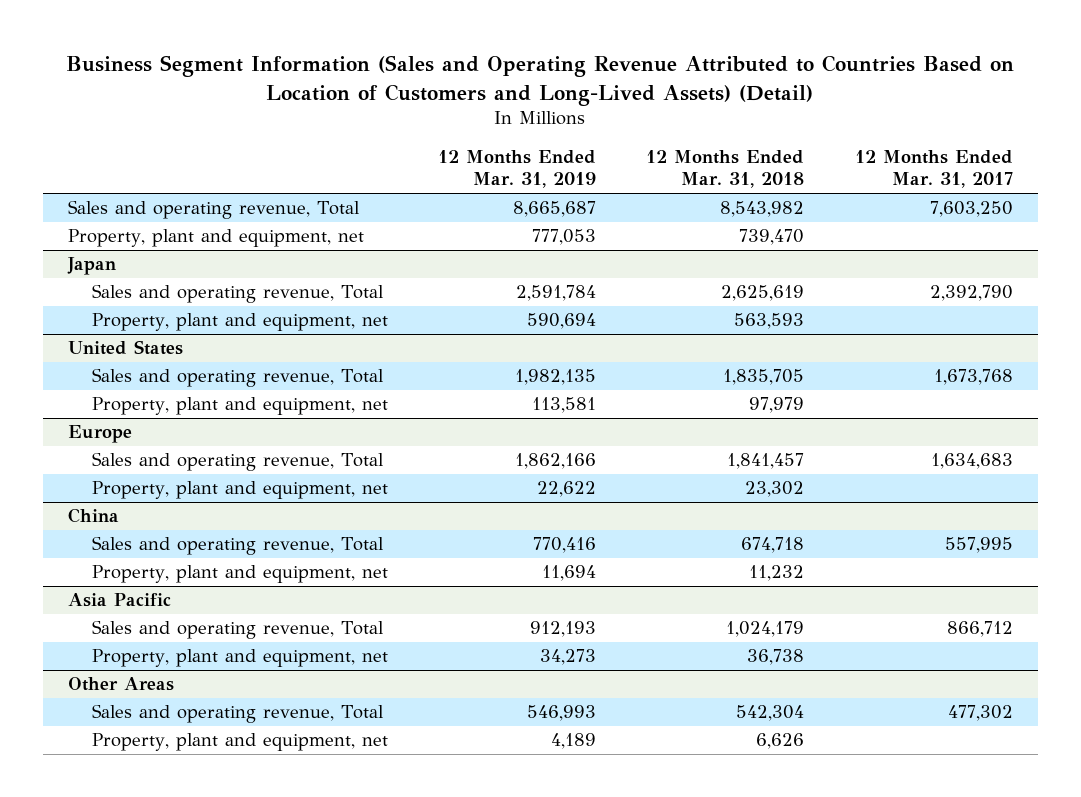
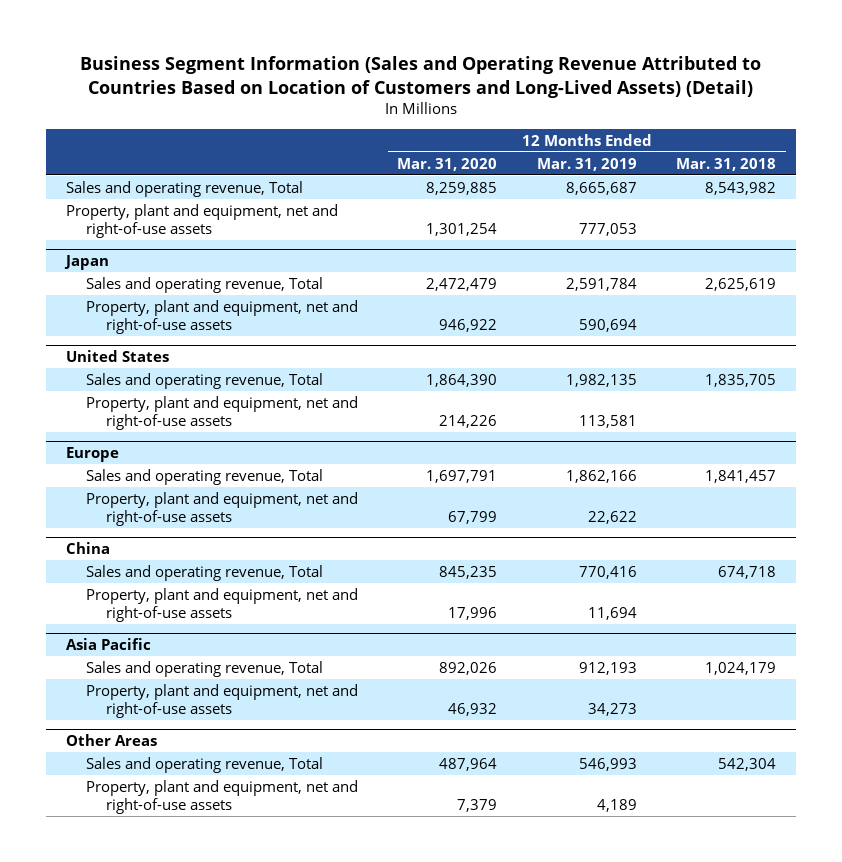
- | 12 Months Ended Mar. 31, 2019 | 12 Months Ended Mar. 31, 2018 | 12 Months Ended Mar. 31, 2017
+ | 12 Months Ended Mar. 31, 2020 | 12 Months Ended Mar. 31, 2019 | 12 Months Ended Mar. 31, 2018
- Property, plant and equipment, net | 777,053 | 739,470 |
+ Property, plant and equipment, net and right-of-use assets | 1,301,254 | 777,053 |
@ Japan
- Property, plant and equipment, net | 590,694 | 563,593 |
+ Property, plant and equipment, net and right-of-use assets | 946,922 | 590,694 |
@ United States
- Property, plant and equipment, net | 113,581 | 97,979 |
+ Property, plant and equipment, net and right-of-use assets | 214,226 | 113,581 |
@ Europe
- Property, plant and equipment, net | 22,622 | 23,302 |
+ Property, plant and equipment, net and right-of-use assets | 67,799 | 22,622 |
@ China
- Property, plant and equipment, net | 11,694 | 11,232 |
+ Property, plant and equipment, net and right-of-use assets | 17,996 | 11,694 |
@ Asia Pacific
- Property, plant and equipment, net | 34,273 | 36,738 |
+ Property, plant and equipment, net and right-of-use assets | 46,932 | 34,273 |
@ Other Areas
- Property, plant and equipment, net | 4,189 | 6,626 |
+ Property, plant and equipment, net and right-of-use assets | 7,379 | 4,189 |

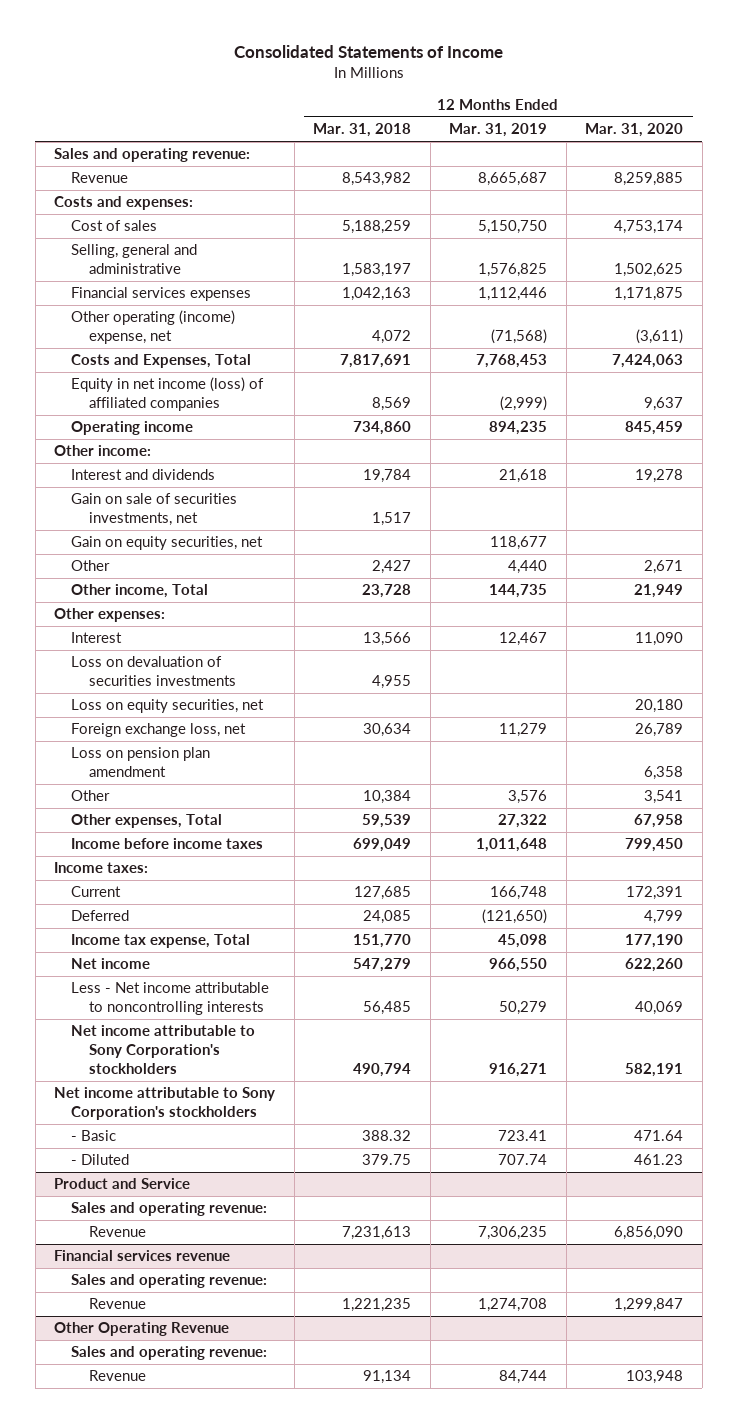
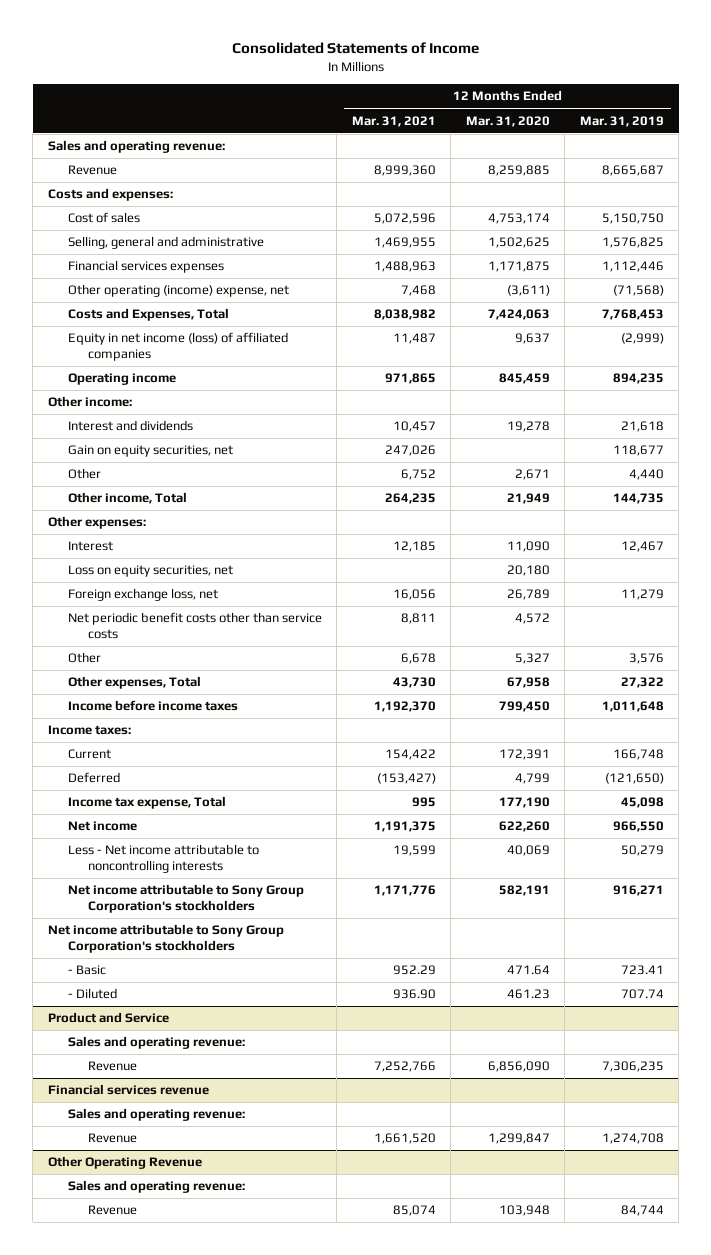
- | 12 Months Ended Mar. 31, 2018 | 12 Months Ended Mar. 31, 2019 | 12 Months Ended Mar. 31, 2020
+ | 12 Months Ended Mar. 31, 2021 | 12 Months Ended Mar. 31, 2020 | 12 Months Ended Mar. 31, 2019
- Gain on sale of securities investments, net | 1,517 | |
- Loss on devaluation of securities investments | 4,955 | |
- Loss on pension plan amendment | | | 6,358
- Other | 10,384 | 3,576 | 3,541
+ Net periodic benefit costs other than service costs | 8,811 | 4,572 |
+ Other | 6,678 | 5,327 | 3,576
- Net income attributable to Sony Corporation's stockholders | 490,794 | 916,271 | 582,191
- Net income attributable to Sony Corporation's stockholders
+ Net income attributable to Sony Group Corporation's stockholders | 1,171,776 | 582,191 | 916,271
+ Net income attributable to Sony Group Corporation's stockholders

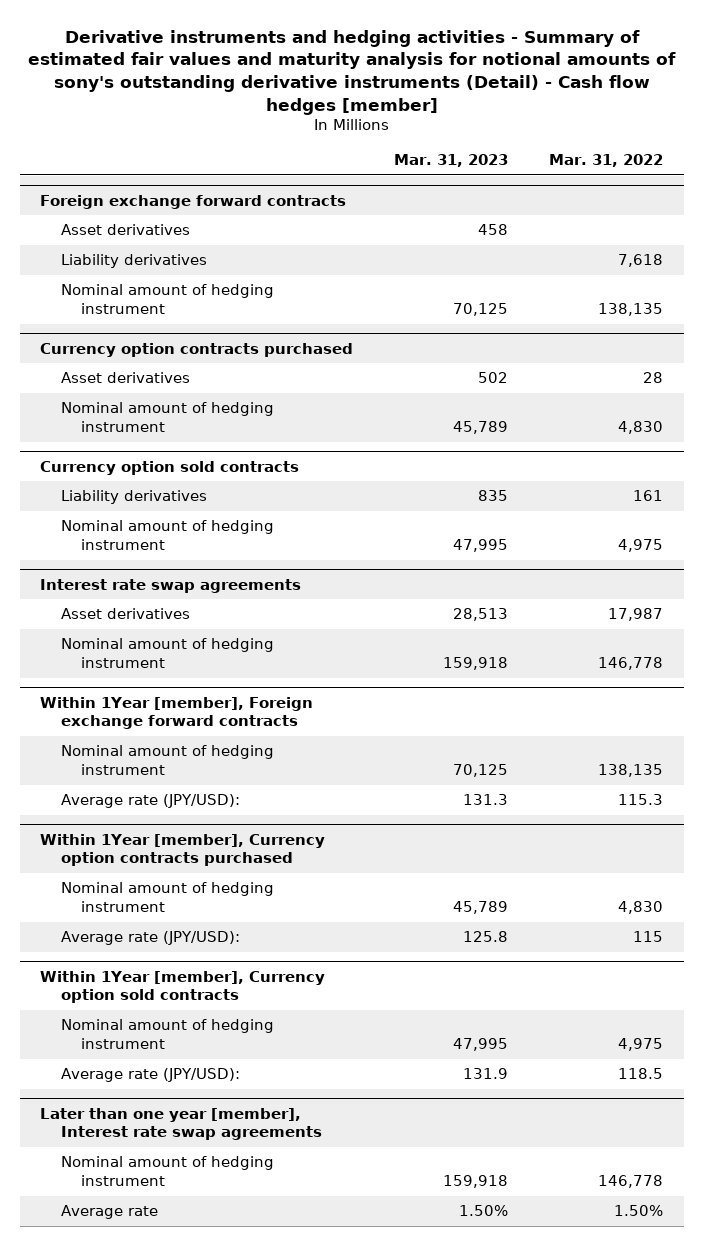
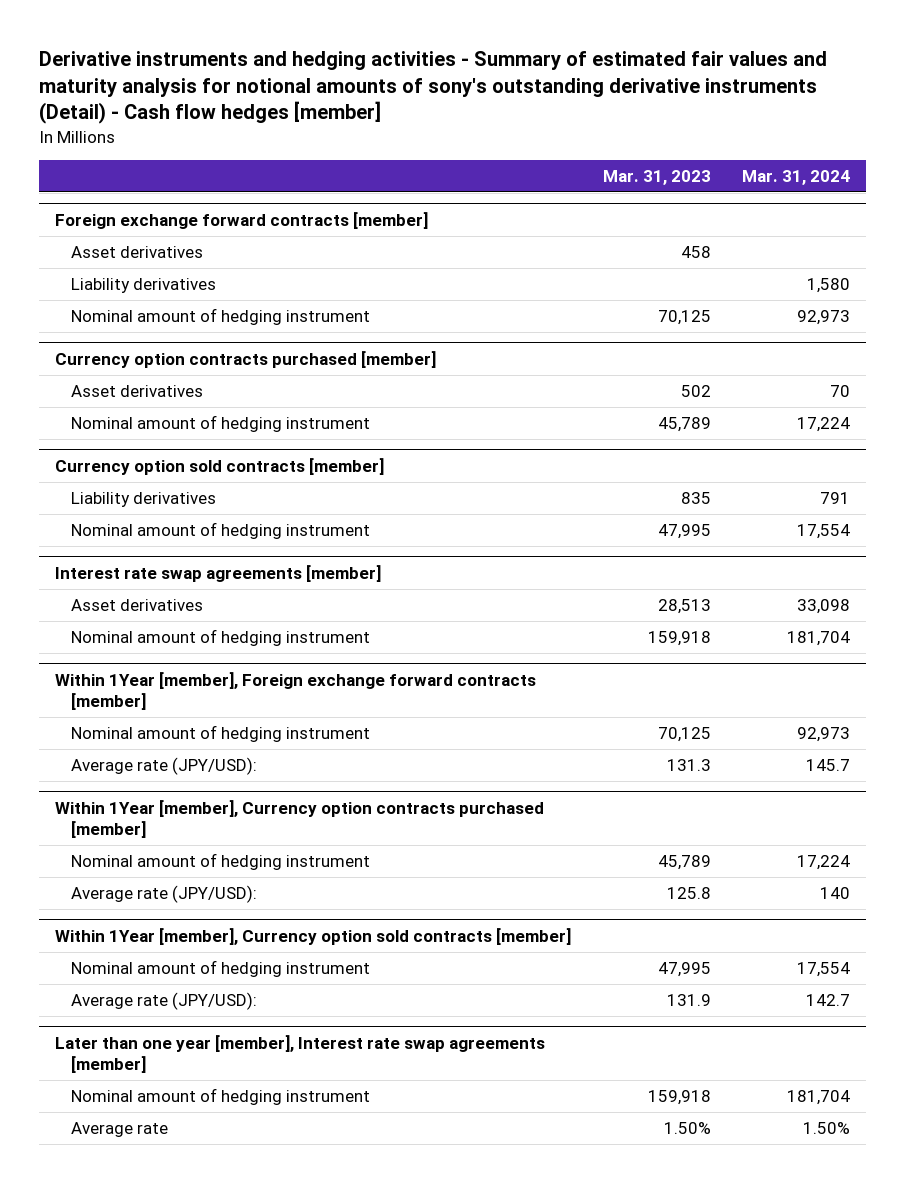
- | Mar. 31, 2023 | Mar. 31, 2022
+ | Mar. 31, 2023 | Mar. 31, 2024
- Foreign exchange forward contracts
+ Foreign exchange forward contracts [member]
- Currency option contracts purchased
+ Currency option contracts purchased [member]
- Currency option sold contracts
+ Currency option sold contracts [member]
- Interest rate swap agreements
+ Interest rate swap agreements [member]
- Within 1Year [member], Foreign exchange forward contracts
+ Within 1Year [member], Foreign exchange forward contracts [member]
- Within 1Year [member], Currency option contracts purchased
+ Within 1Year [member], Currency option contracts purchased [member]
- Within 1Year [member], Currency option sold contracts
+ Within 1Year [member], Currency option sold contracts [member]
- Later than one year [member], Interest rate swap agreements
+ Later than one year [member], Interest rate swap agreements [member]

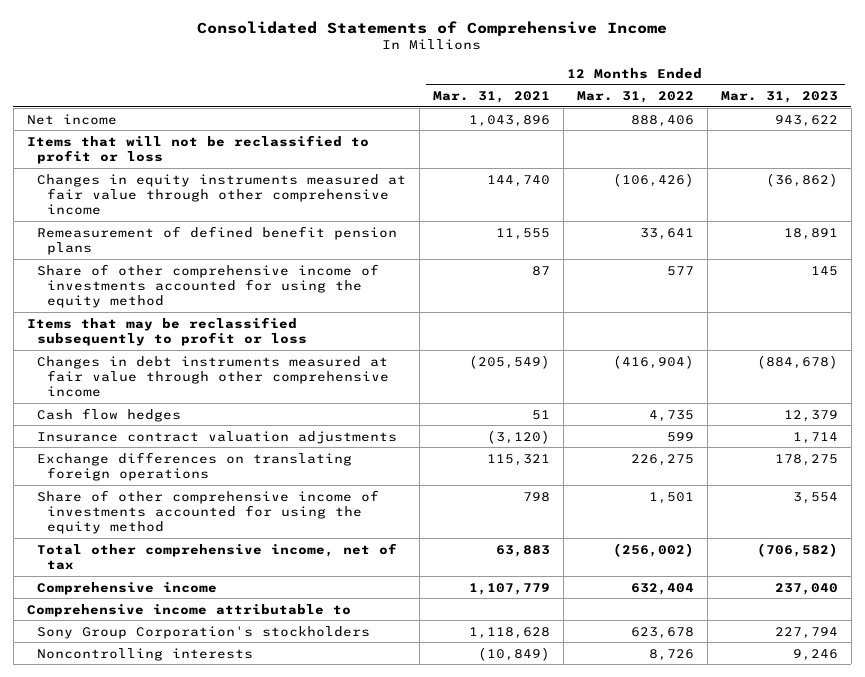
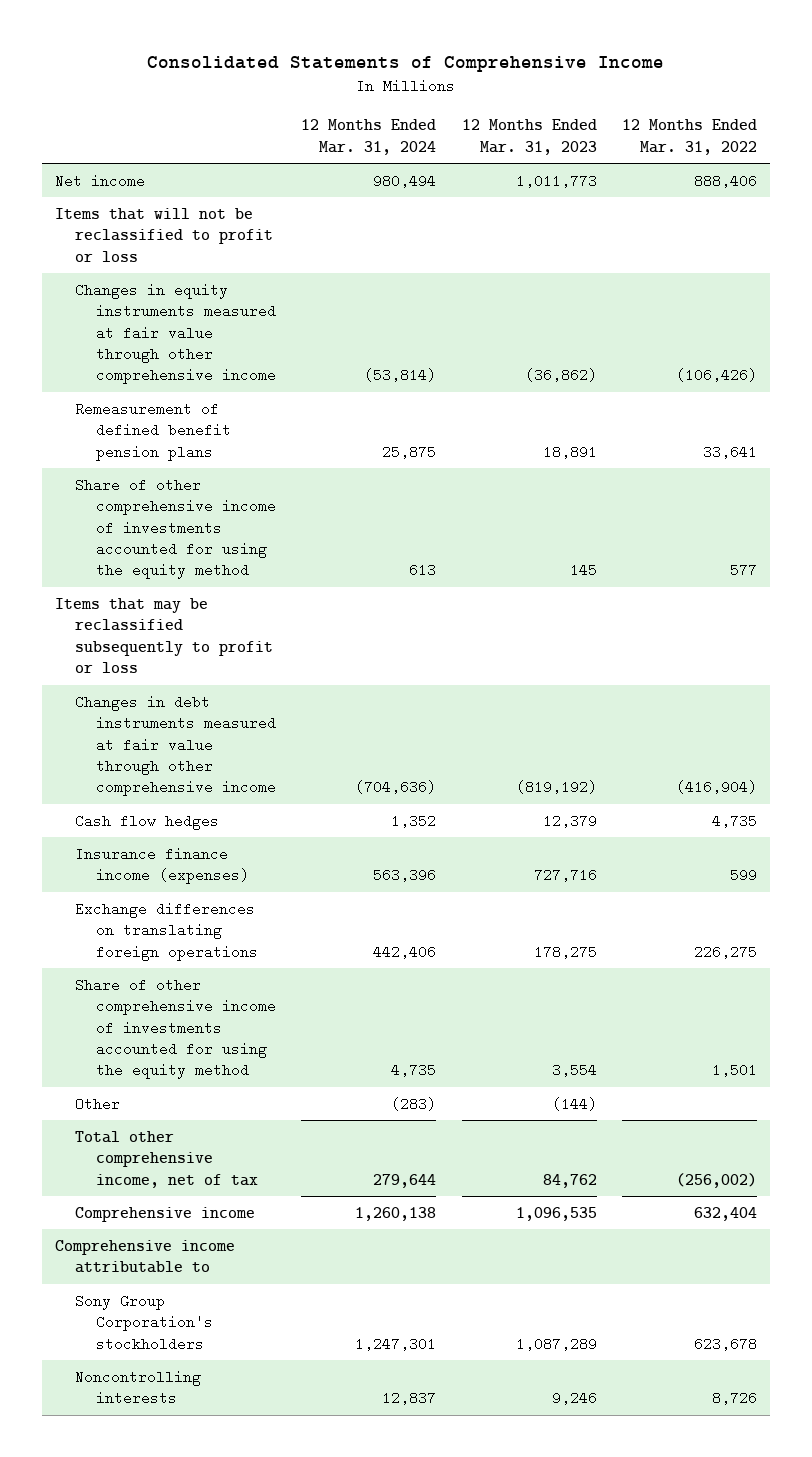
- | 12 Months Ended Mar. 31, 2021 | 12 Months Ended Mar. 31, 2022 | 12 Months Ended Mar. 31, 2023
+ | 12 Months Ended Mar. 31, 2024 | 12 Months Ended Mar. 31, 2023 | 12 Months Ended Mar. 31, 2022
- Net income | 1,043,896 | 888,406 | 943,622
+ Net income | 980,494 | 1,011,773 | 888,406
- Changes in debt instruments measured at fair value through other comprehensive income | (205,549) | (416,904) | (884,678)
+ Changes in debt instruments measured at fair value through other comprehensive income | (704,636) | (819,192) | (416,904)
- Insurance contract valuation adjustments | (3,120) | 599 | 1,714
+ Insurance finance income (expenses) | 563,396 | 727,716 | 599
- Total other comprehensive income, net of tax | 63,883 | (256,002) | (706,582)
- Comprehensive income | 1,107,779 | 632,404 | 237,040
+ Other | (283) | (144) |
+ Total other comprehensive income, net of tax | 279,644 | 84,762 | (256,002)
+ Comprehensive income | 1,260,138 | 1,096,535 | 632,404
- Sony Group Corporation's stockholders | 1,118,628 | 623,678 | 227,794
+ Sony Group Corporation's stockholders | 1,247,301 | 1,087,289 | 623,678

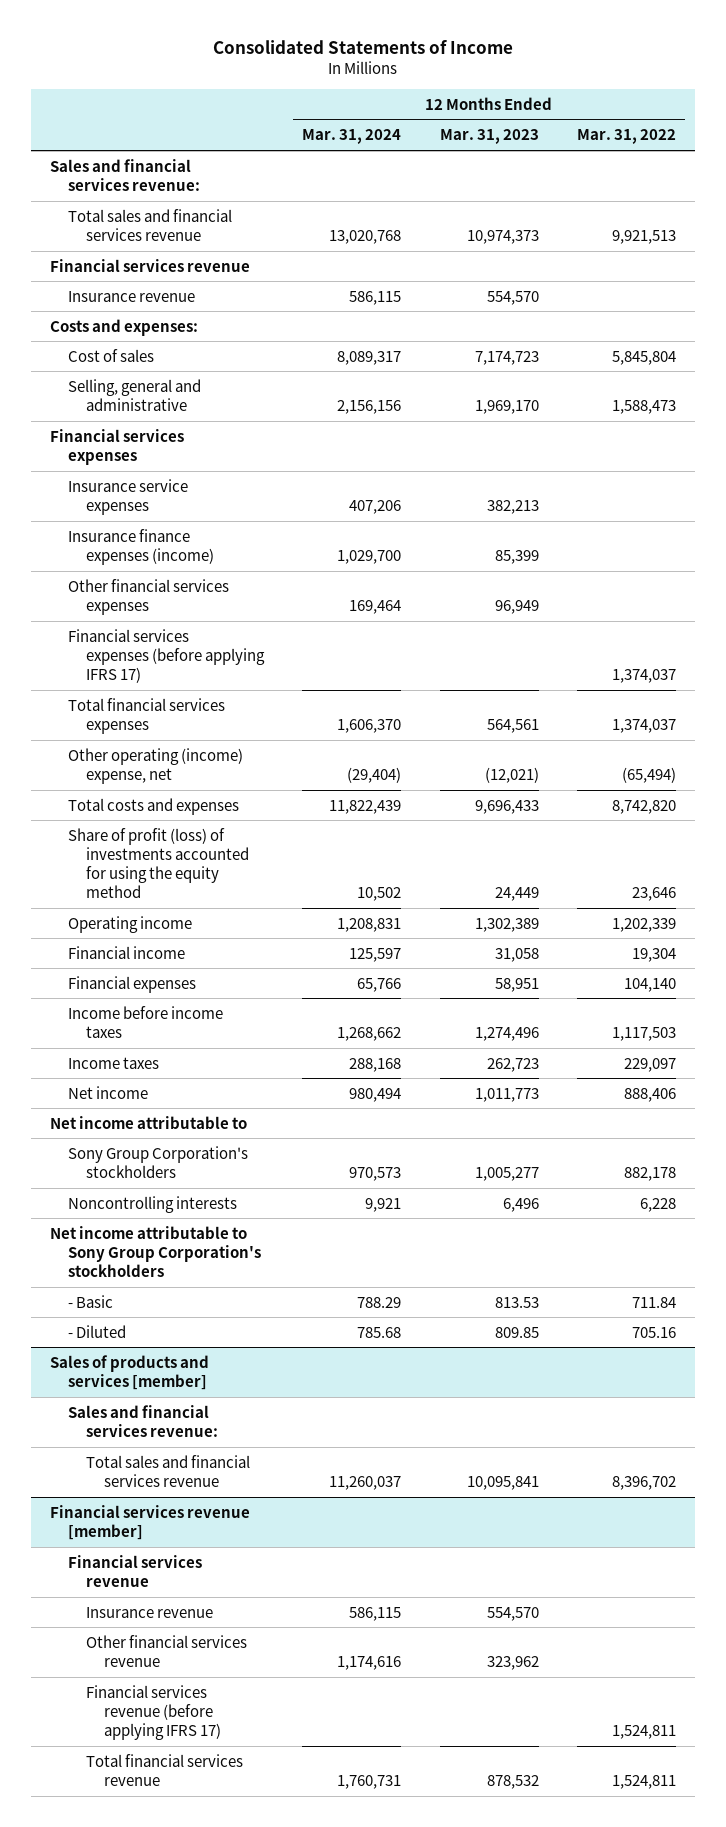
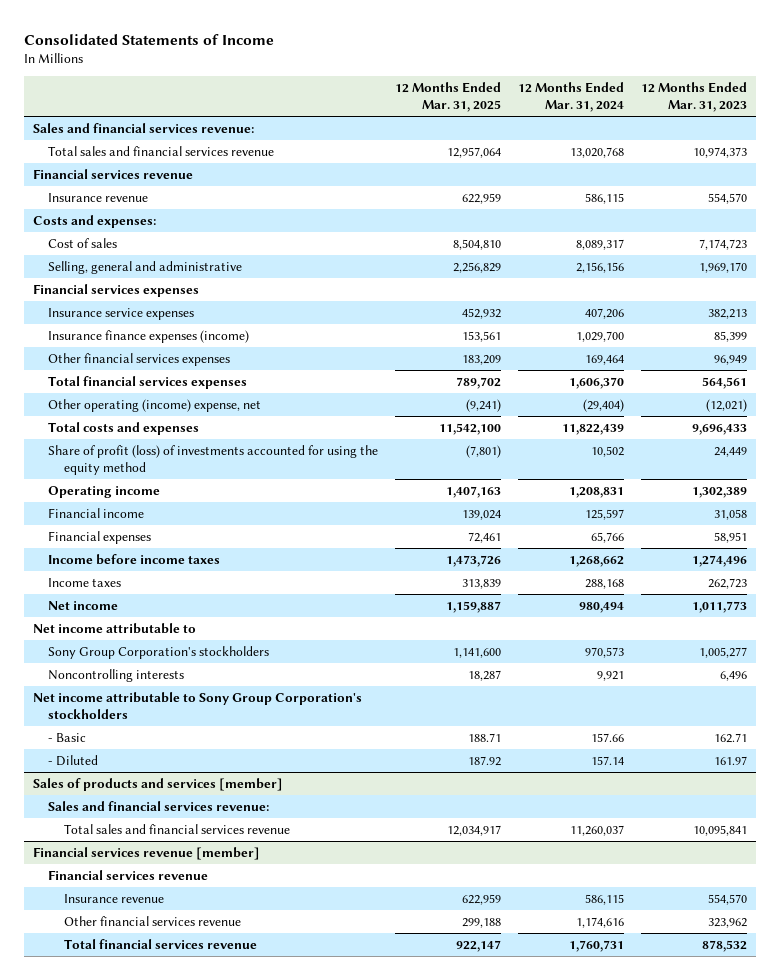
- | 12 Months Ended Mar. 31, 2024 | 12 Months Ended Mar. 31, 2023 | 12 Months Ended Mar. 31, 2022
+ | 12 Months Ended Mar. 31, 2025 | 12 Months Ended Mar. 31, 2024 | 12 Months Ended Mar. 31, 2023
- Financial services expenses (before applying IFRS 17) | | | 1,374,037
- - Basic | 788.29 | 813.53 | 711.84
- - Diluted | 785.68 | 809.85 | 705.16
+ - Basic | 188.71 | 157.66 | 162.71
+ - Diluted | 187.92 | 157.14 | 161.97
@ Financial services revenue [member]
- Financial services revenue (before applying IFRS 17) | | | 1,524,811

